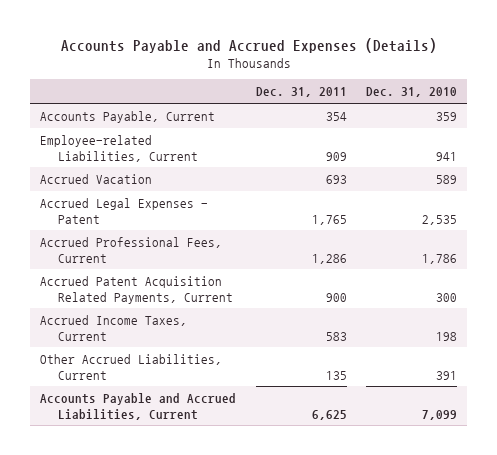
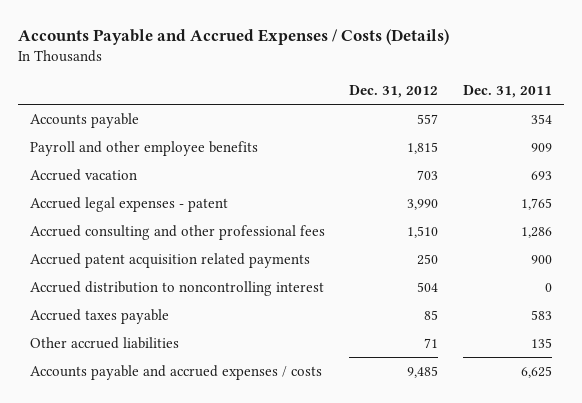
- Accounts Payable and Accrued Expenses (Details)
+ Accounts Payable and Accrued Expenses / Costs (Details)
- | Dec. 31, 2011 | Dec. 31, 2010
+ | Dec. 31, 2012 | Dec. 31, 2011
- Accounts Payable, Current | 354 | 359
- Employee-related Liabilities, Current | 909 | 941
- Accrued Vacation | 693 | 589
- Accrued Legal Expenses - Patent | 1,765 | 2,535
- Accrued Professional Fees, Current | 1,286 | 1,786
- Accrued Patent Acquisition Related Payments, Current | 900 | 300
- Accrued Income Taxes, Current | 583 | 198
- Other Accrued Liabilities, Current | 135 | 391
- Accounts Payable and Accrued Liabilities, Current | 6,625 | 7,099
+ Accounts payable | 557 | 354
+ Payroll and other employee benefits | 1,815 | 909
+ Accrued vacation | 703 | 693
+ Accrued legal expenses - patent | 3,990 | 1,765
+ Accrued consulting and other professional fees | 1,510 | 1,286
+ Accrued patent acquisition related payments | 250 | 900
+ Accrued distribution to noncontrolling interest | 504 | 0
+ Accrued taxes payable | 85 | 583
+ Other accrued liabilities | 71 | 135
+ Accounts payable and accrued expenses / costs | 9,485 | 6,625

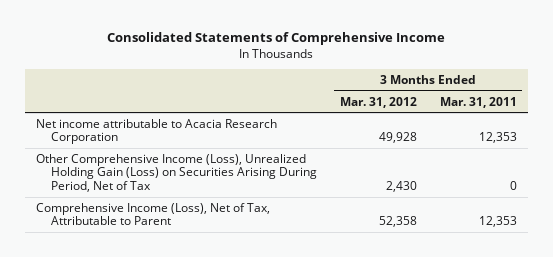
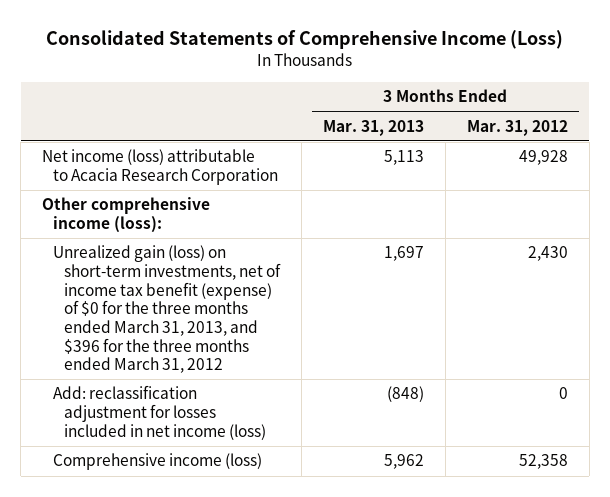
- Consolidated Statements of Comprehensive Income
+ Consolidated Statements of Comprehensive Income (Loss)
- | 3 Months Ended Mar. 31, 2012 | 3 Months Ended Mar. 31, 2011
+ | 3 Months Ended Mar. 31, 2013 | 3 Months Ended Mar. 31, 2012
- Net income attributable to Acacia Research Corporation | 49,928 | 12,353
- Other Comprehensive Income (Loss), Unrealized Holding Gain (Loss) on Securities Arising During Period, Net of Tax | 2,430 | 0
- Comprehensive Income (Loss), Net of Tax, Attributable to Parent | 52,358 | 12,353
+ Net income (loss) attributable to Acacia Research Corporation | 5,113 | 49,928
+ Other comprehensive income (loss):
+ Unrealized gain (loss) on short-term investments, net of income tax benefit (expense) of $0 for the three months ended March 31, 2013, and $396 for the three months ended March 31, 2012 | 1,697 | 2,430
+ Add: reclassification adjustment for losses included in net income (loss) | (848) | 0
+ Comprehensive income (loss) | 5,962 | 52,358

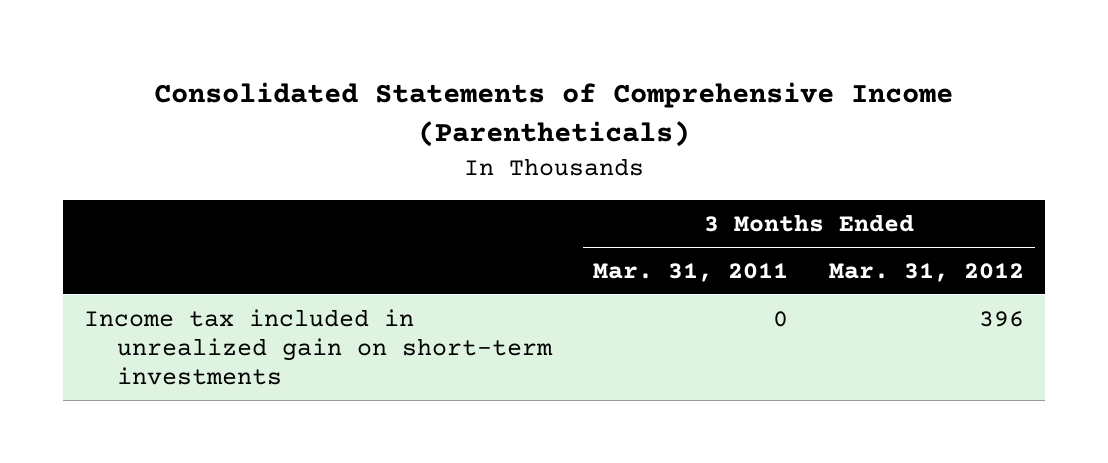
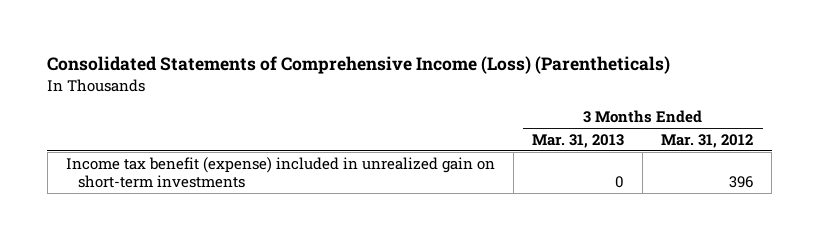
- Consolidated Statements of Comprehensive Income (Parentheticals)
+ Consolidated Statements of Comprehensive Income (Loss) (Parentheticals)
- | 3 Months Ended Mar. 31, 2011 | 3 Months Ended Mar. 31, 2012
+ | 3 Months Ended Mar. 31, 2013 | 3 Months Ended Mar. 31, 2012
- Income tax included in unrealized gain on short-term investments | 0 | 396
+ Income tax benefit (expense) included in unrealized gain on short-term investments | 0 | 396

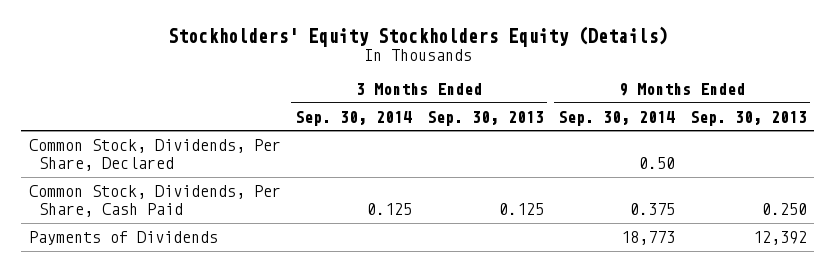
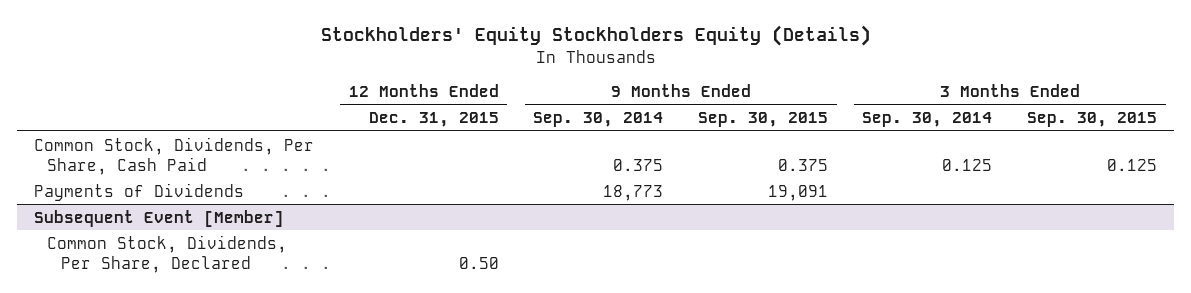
- | 3 Months Ended Sep. 30, 2014 | 3 Months Ended Sep. 30, 2013 | 9 Months Ended Sep. 30, 2014 | 9 Months Ended Sep. 30, 2013
+ | 12 Months Ended Dec. 31, 2015 | 9 Months Ended Sep. 30, 2014 | 9 Months Ended Sep. 30, 2015 | 3 Months Ended Sep. 30, 2014 | 3 Months Ended Sep. 30, 2015
- Common Stock, Dividends, Per Share, Declared | | | 0.50 |
+ Subsequent Event [Member]
+ Common Stock, Dividends, Per Share, Declared | 0.50 | | | |

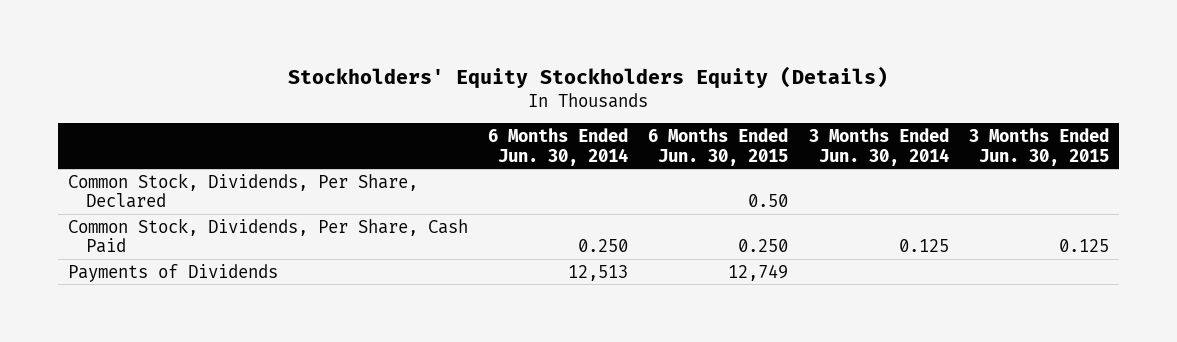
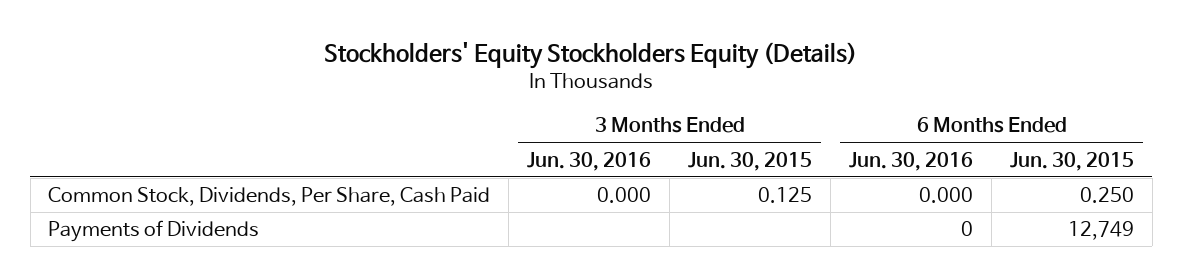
- | 6 Months Ended Jun. 30, 2014 | 6 Months Ended Jun. 30, 2015 | 3 Months Ended Jun. 30, 2014 | 3 Months Ended Jun. 30, 2015
+ | 3 Months Ended Jun. 30, 2016 | 3 Months Ended Jun. 30, 2015 | 6 Months Ended Jun. 30, 2016 | 6 Months Ended Jun. 30, 2015
- Common Stock, Dividends, Per Share, Declared | | 0.50 | |

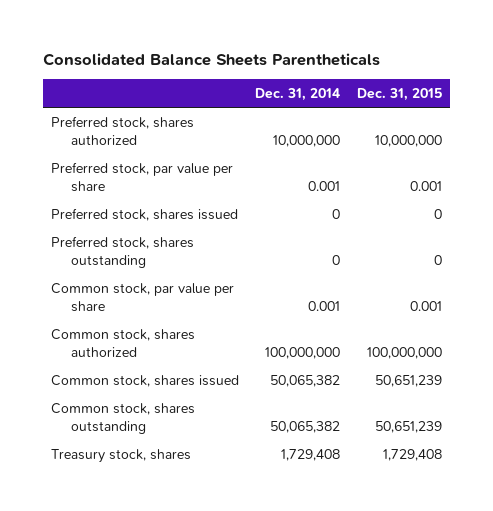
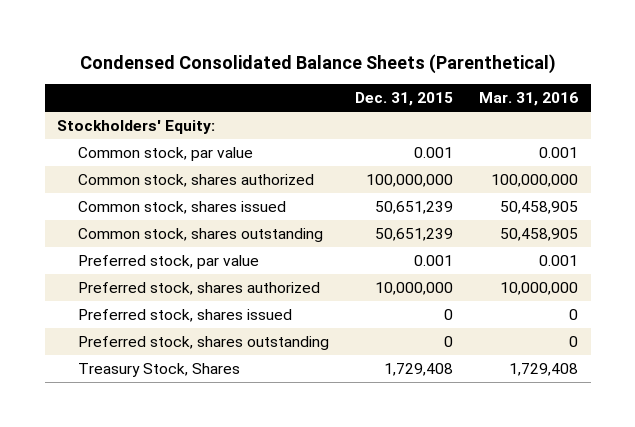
- Consolidated Balance Sheets Parentheticals
+ Condensed Consolidated Balance Sheets (Parenthetical)
- | Dec. 31, 2014 | Dec. 31, 2015
+ | Dec. 31, 2015 | Mar. 31, 2016
- Preferred stock, par value per share | 0.001 | 0.001
- Common stock, par value per share | 0.001 | 0.001
+ Stockholders' Equity:
+ Common stock, par value | 0.001 | 0.001
- Treasury stock, shares | 1,729,408 | 1,729,408
+ Preferred stock, par value | 0.001 | 0.001
moved down: Preferred stock, shares authorized | 10,000,000 | 10,000,000
moved down: Preferred stock, shares issued | 0 | 0
moved down: Preferred stock, shares outstanding | 0 | 0
+ Treasury Stock, Shares | 1,729,408 | 1,729,408

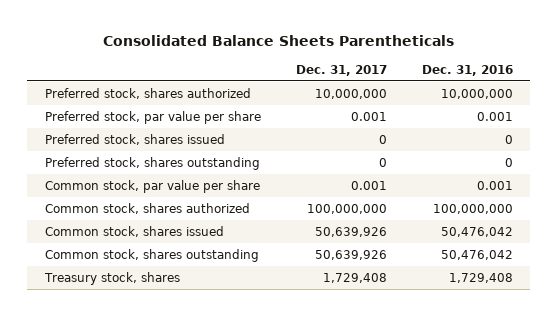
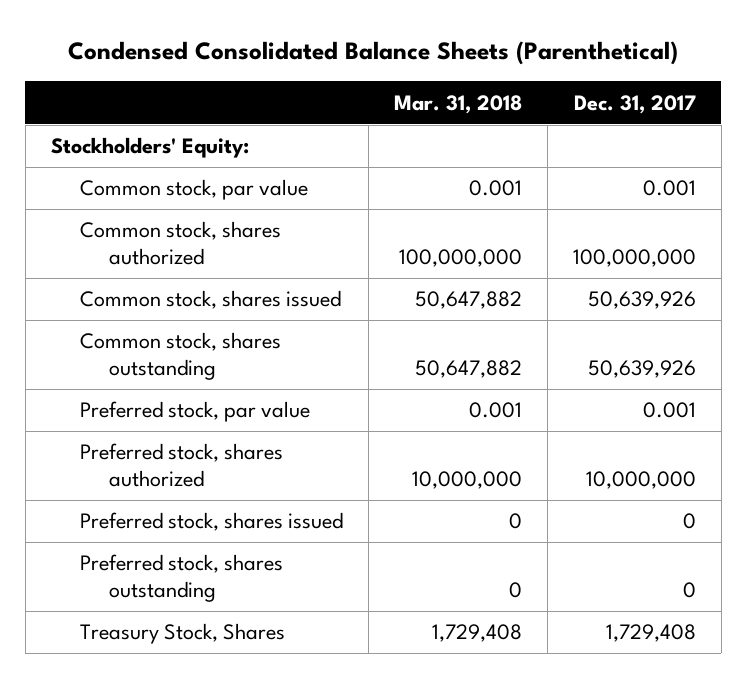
- Consolidated Balance Sheets Parentheticals
+ Condensed Consolidated Balance Sheets (Parenthetical)
- | Dec. 31, 2017 | Dec. 31, 2016
+ | Mar. 31, 2018 | Dec. 31, 2017
- Preferred stock, par value per share | 0.001 | 0.001
- Common stock, par value per share | 0.001 | 0.001
+ Stockholders' Equity:
+ Common stock, par value | 0.001 | 0.001
- Treasury stock, shares | 1,729,408 | 1,729,408
+ Preferred stock, par value | 0.001 | 0.001
moved down: Preferred stock, shares authorized | 10,000,000 | 10,000,000
moved down: Preferred stock, shares issued | 0 | 0
moved down: Preferred stock, shares outstanding | 0 | 0
+ Treasury Stock, Shares | 1,729,408 | 1,729,408

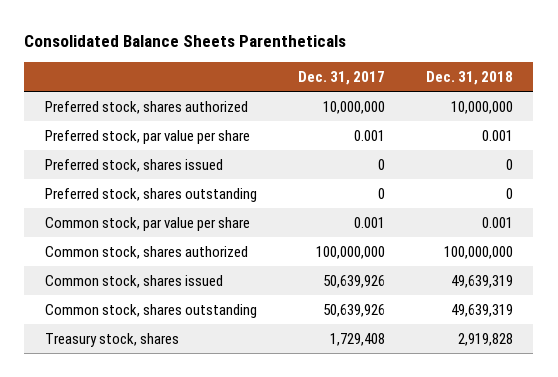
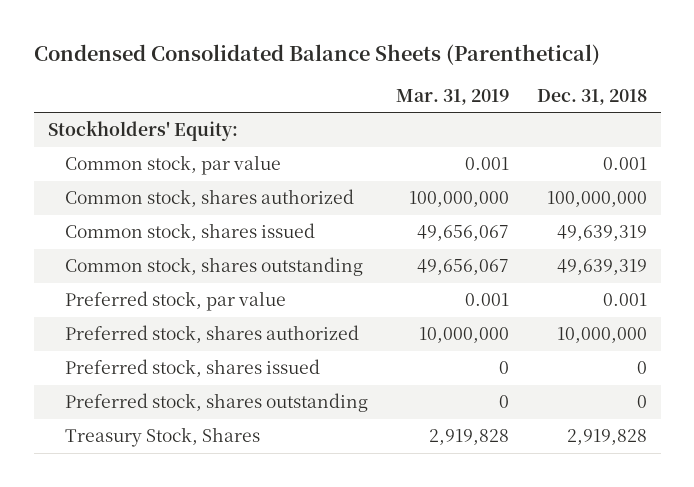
- Consolidated Balance Sheets Parentheticals
+ Condensed Consolidated Balance Sheets (Parenthetical)
- | Dec. 31, 2017 | Dec. 31, 2018
+ | Mar. 31, 2019 | Dec. 31, 2018
- Preferred stock, par value per share | 0.001 | 0.001
- Common stock, par value per share | 0.001 | 0.001
+ Stockholders' Equity:
+ Common stock, par value | 0.001 | 0.001
- Treasury stock, shares | 1,729,408 | 2,919,828
+ Preferred stock, par value | 0.001 | 0.001
moved down: Preferred stock, shares authorized | 10,000,000 | 10,000,000
moved down: Preferred stock, shares issued | 0 | 0
moved down: Preferred stock, shares outstanding | 0 | 0
+ Treasury Stock, Shares | 2,919,828 | 2,919,828

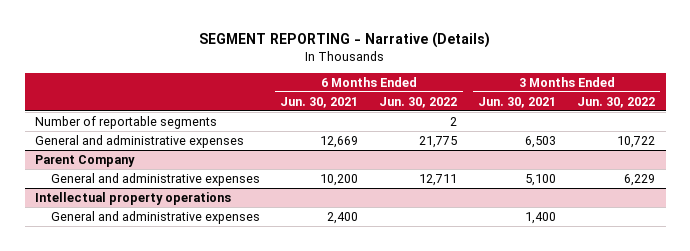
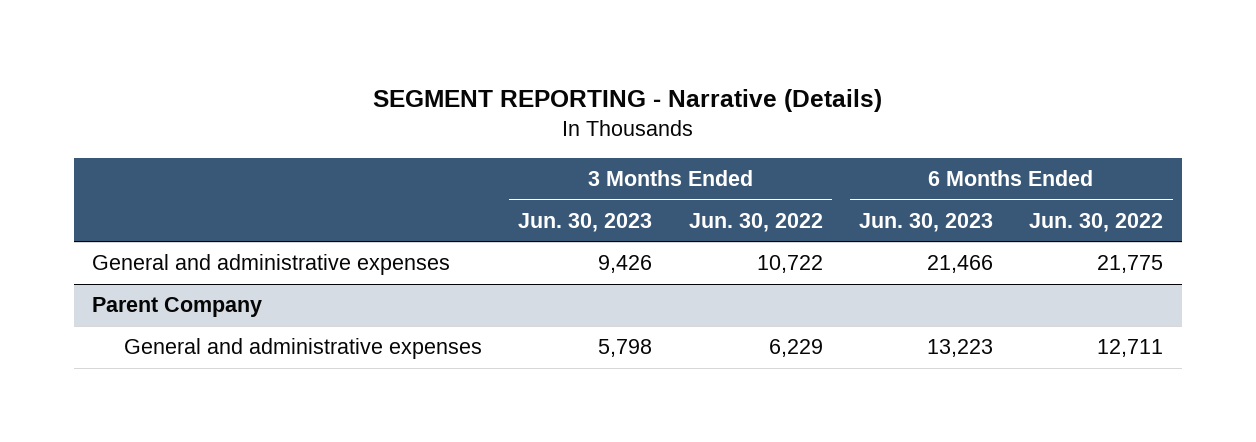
- | 6 Months Ended Jun. 30, 2021 | 6 Months Ended Jun. 30, 2022 | 3 Months Ended Jun. 30, 2021 | 3 Months Ended Jun. 30, 2022
+ | 3 Months Ended Jun. 30, 2023 | 3 Months Ended Jun. 30, 2022 | 6 Months Ended Jun. 30, 2023 | 6 Months Ended Jun. 30, 2022
- Number of reportable segments | | 2 | |
- Intellectual property operations
- General and administrative expenses | 2,400 | | 1,400 |

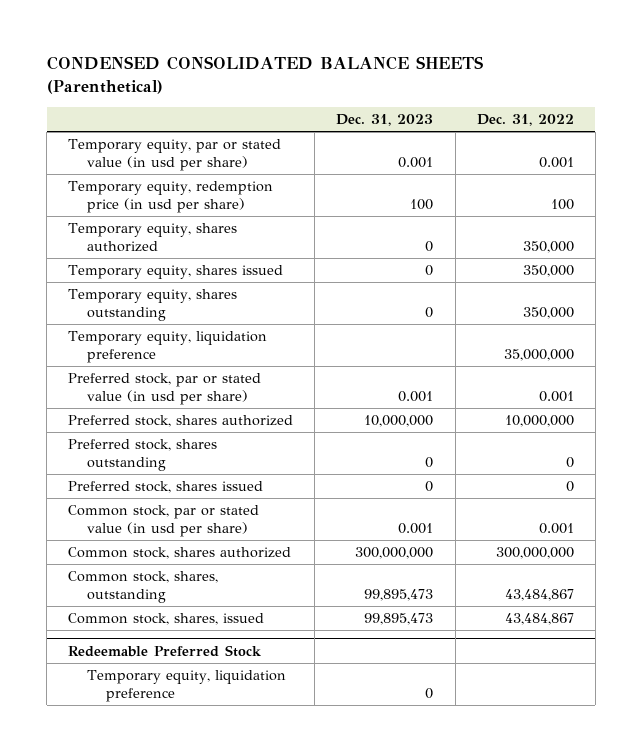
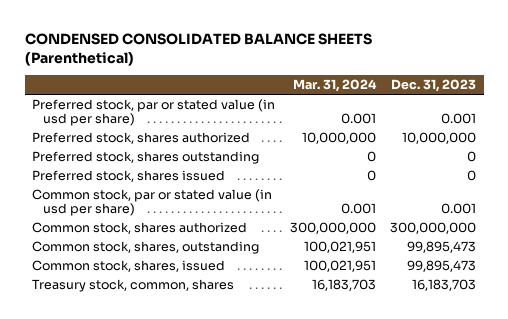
- | Dec. 31, 2023 | Dec. 31, 2022
+ | Mar. 31, 2024 | Dec. 31, 2023
- Temporary equity, par or stated value (in usd per share) | 0.001 | 0.001
- Temporary equity, redemption price (in usd per share) | 100 | 100
- Temporary equity, shares authorized | 0 | 350,000
- Temporary equity, shares issued | 0 | 350,000
- Temporary equity, shares outstanding | 0 | 350,000
- Temporary equity, liquidation preference | | 35,000,000
- Redeemable Preferred Stock
- Temporary equity, liquidation preference | 0 |
+ Treasury stock, common, shares | 16,183,703 | 16,183,703

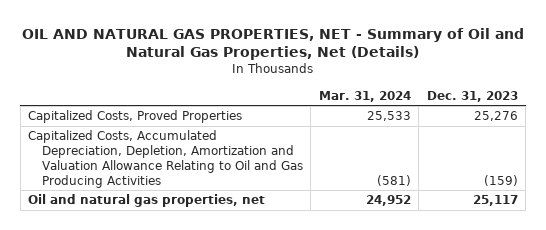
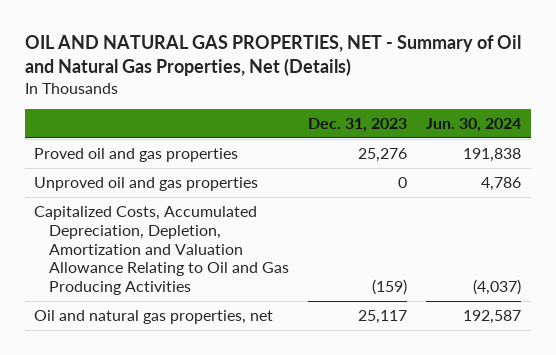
- | Mar. 31, 2024 | Dec. 31, 2023
+ | Dec. 31, 2023 | Jun. 30, 2024
- Capitalized Costs, Proved Properties | 25,533 | 25,276
+ Proved oil and gas properties | 25,276 | 191,838
+ Unproved oil and gas properties | 0 | 4,786

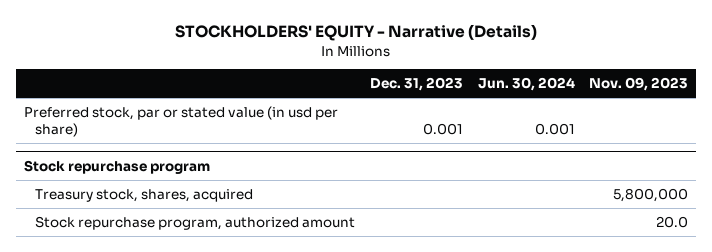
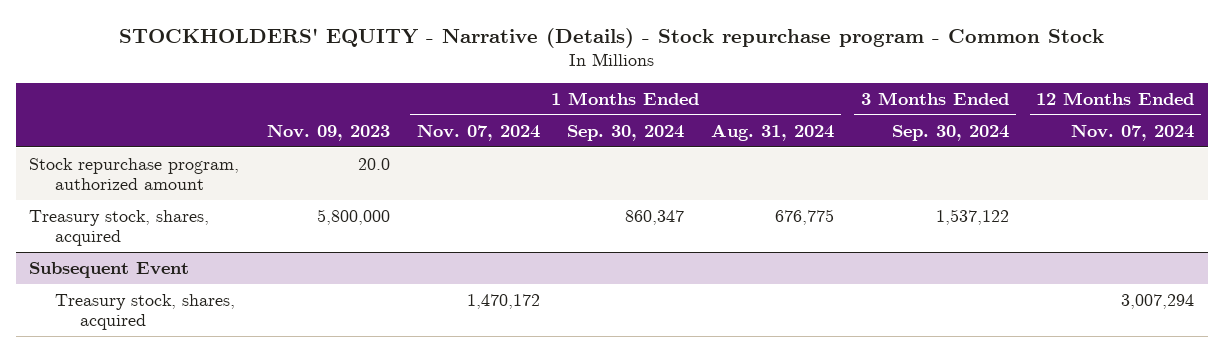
- STOCKHOLDERS' EQUITY - Narrative (Details)
+ STOCKHOLDERS' EQUITY - Narrative (Details) - Stock repurchase program - Common Stock
- | Dec. 31, 2023 | Jun. 30, 2024 | Nov. 09, 2023
+ | Nov. 09, 2023 | 1 Months Ended Nov. 07, 2024 | 1 Months Ended Sep. 30, 2024 | 1 Months Ended Aug. 31, 2024 | 3 Months Ended Sep. 30, 2024 | 12 Months Ended Nov. 07, 2024
- Preferred stock, par or stated value (in usd per share) | 0.001 | 0.001 |
- Stock repurchase program
- Treasury stock, shares, acquired | | | 5,800,000
+ Treasury stock, shares, acquired | 5,800,000 | | 860,347 | 676,775 | 1,537,122 |
+ Subsequent Event
+ Treasury stock, shares, acquired | | 1,470,172 | | | | 3,007,294

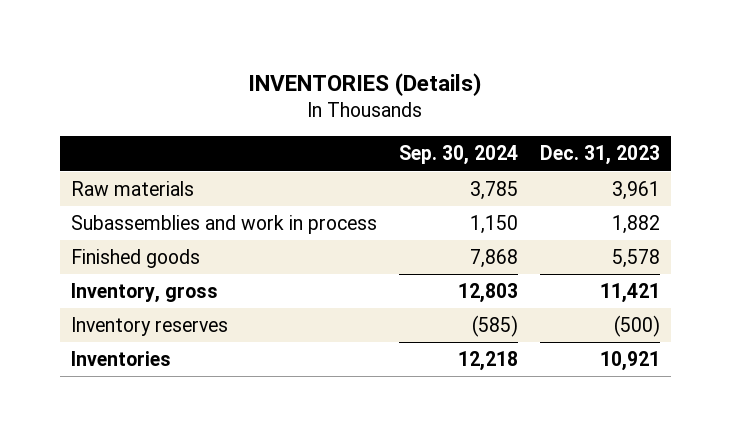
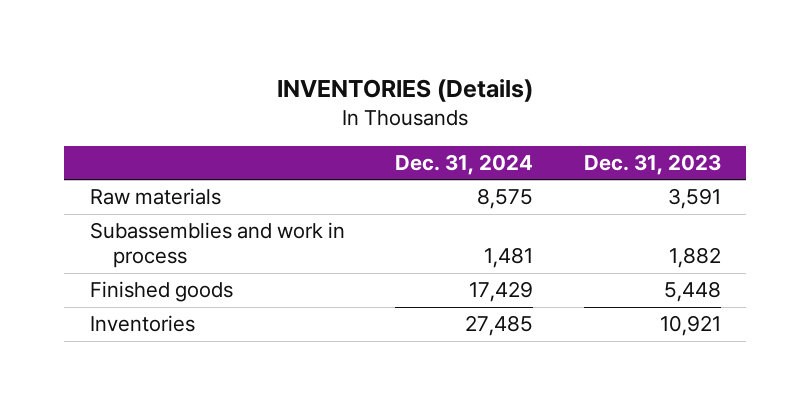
- | Sep. 30, 2024 | Dec. 31, 2023
+ | Dec. 31, 2024 | Dec. 31, 2023
- Raw materials | 3,785 | 3,961
+ Raw materials | 8,575 | 3,591
- Finished goods | 7,868 | 5,578
- Inventory, gross | 12,803 | 11,421
- Inventory reserves | (585) | (500)
+ Finished goods | 17,429 | 5,448

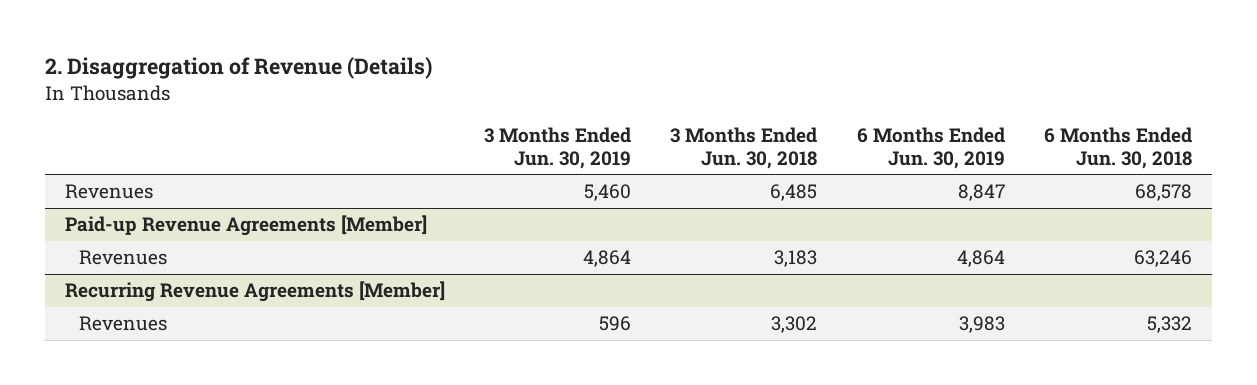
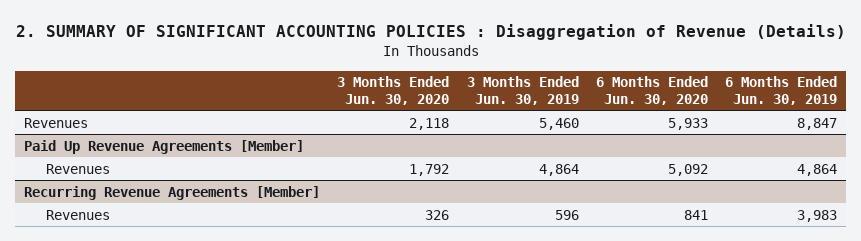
- 2. Disaggregation of Revenue (Details)
+ 2. SUMMARY OF SIGNIFICANT ACCOUNTING POLICIES : Disaggregation of Revenue (Details)
- | 3 Months Ended Jun. 30, 2019 | 3 Months Ended Jun. 30, 2018 | 6 Months Ended Jun. 30, 2019 | 6 Months Ended Jun. 30, 2018
+ | 3 Months Ended Jun. 30, 2020 | 3 Months Ended Jun. 30, 2019 | 6 Months Ended Jun. 30, 2020 | 6 Months Ended Jun. 30, 2019
- Paid-up Revenue Agreements [Member]
+ Paid Up Revenue Agreements [Member]

